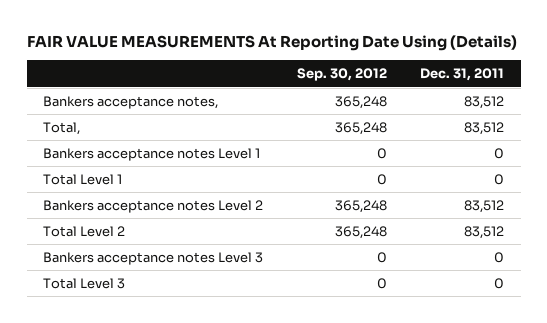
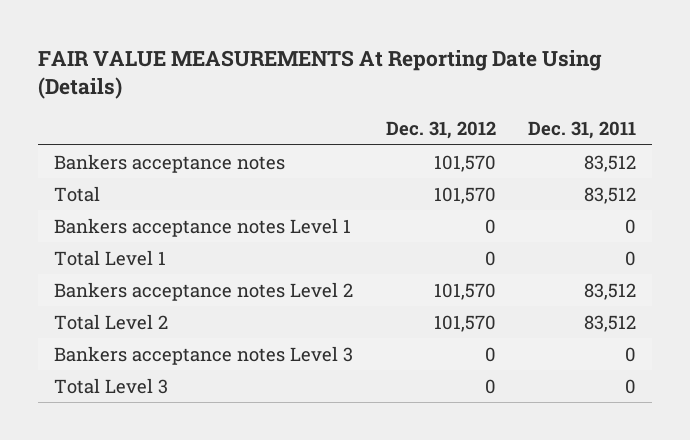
- | Sep. 30, 2012 | Dec. 31, 2011
+ | Dec. 31, 2012 | Dec. 31, 2011
- Bankers acceptance notes, | 365,248 | 83,512
- Total, | 365,248 | 83,512
+ Bankers acceptance notes | 101,570 | 83,512
+ Total | 101,570 | 83,512

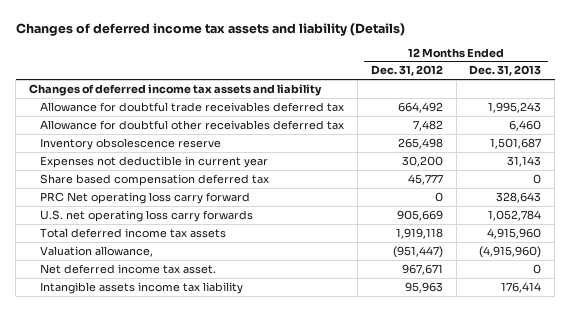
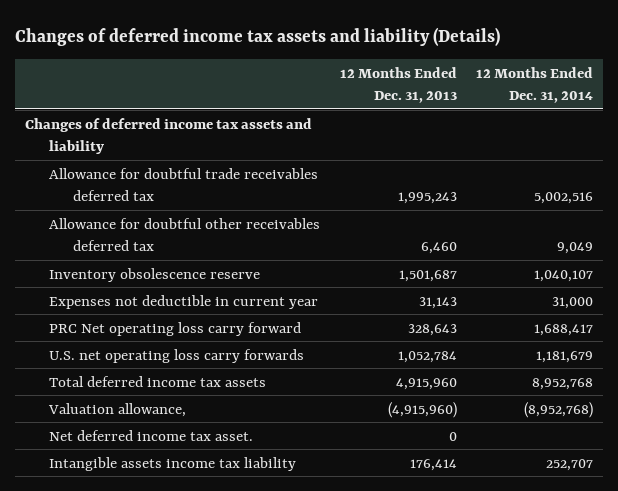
- | 12 Months Ended Dec. 31, 2012 | 12 Months Ended Dec. 31, 2013
+ | 12 Months Ended Dec. 31, 2013 | 12 Months Ended Dec. 31, 2014
- Share based compensation deferred tax | 45,777 | 0

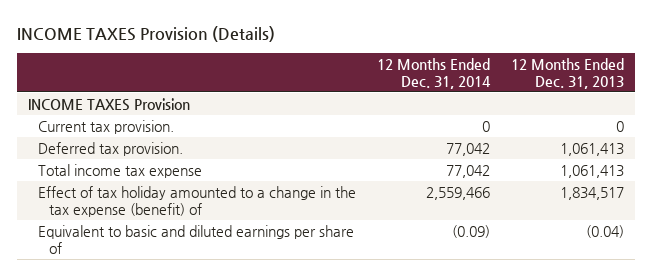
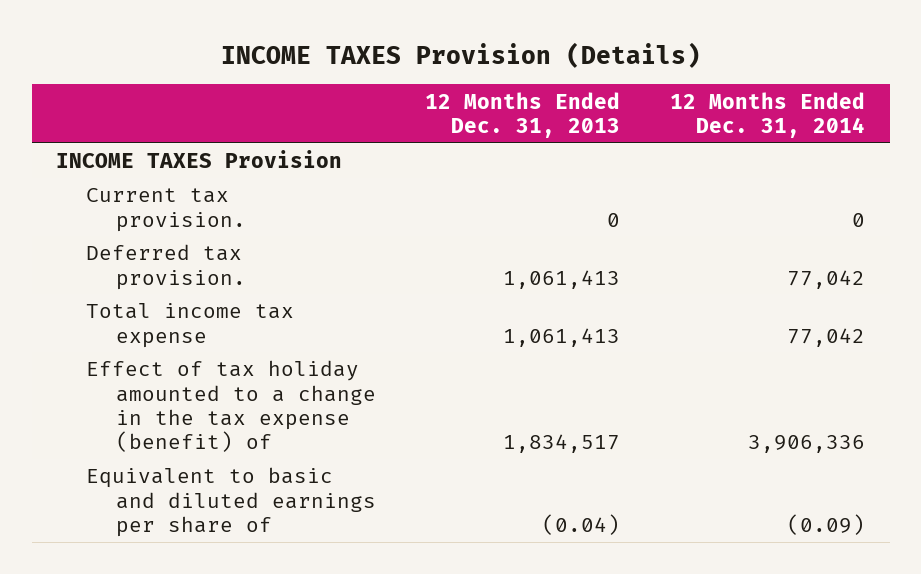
- | 12 Months Ended Dec. 31, 2014 | 12 Months Ended Dec. 31, 2013
+ | 12 Months Ended Dec. 31, 2013 | 12 Months Ended Dec. 31, 2014
- Effect of tax holiday amounted to a change in the tax expense (benefit) of | 2,559,466 | 1,834,517
+ Effect of tax holiday amounted to a change in the tax expense (benefit) of | 1,834,517 | 3,906,336

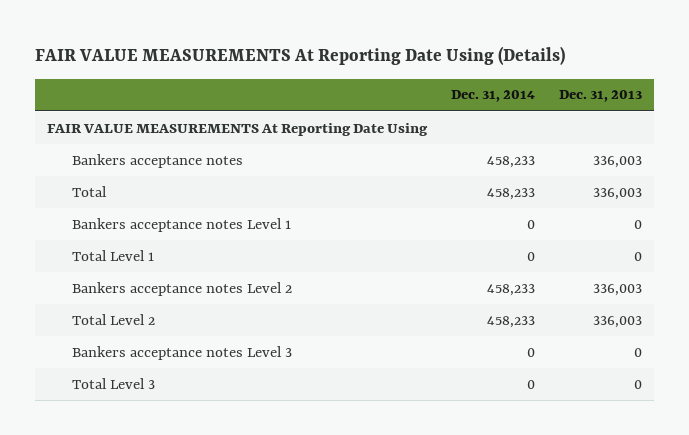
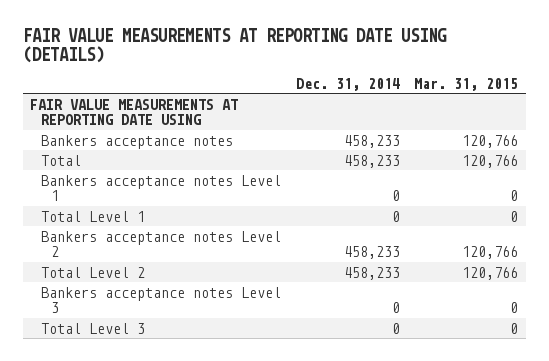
- FAIR VALUE MEASUREMENTS At Reporting Date Using (Details)
+ FAIR VALUE MEASUREMENTS AT REPORTING DATE USING (DETAILS)
- | Dec. 31, 2014 | Dec. 31, 2013
+ | Dec. 31, 2014 | Mar. 31, 2015
- FAIR VALUE MEASUREMENTS At Reporting Date Using
+ FAIR VALUE MEASUREMENTS AT REPORTING DATE USING

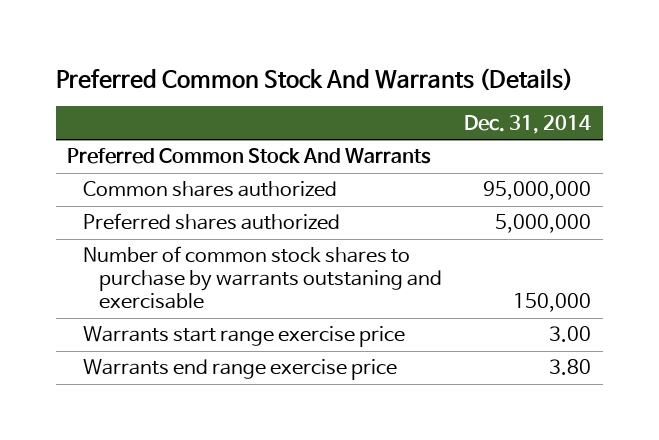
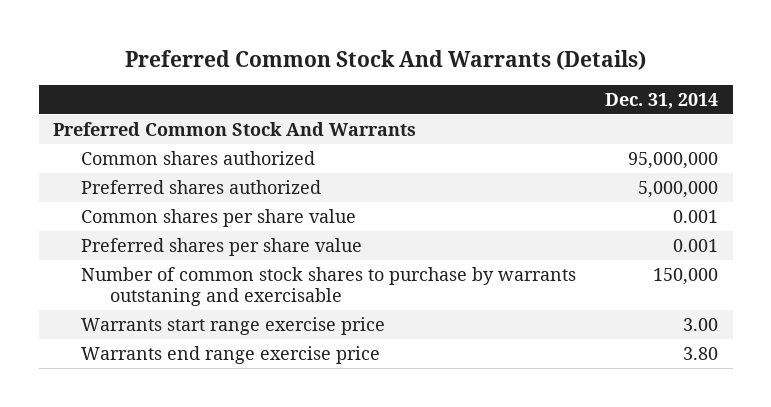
+ Common shares per share value | 0.001
+ Preferred shares per share value | 0.001

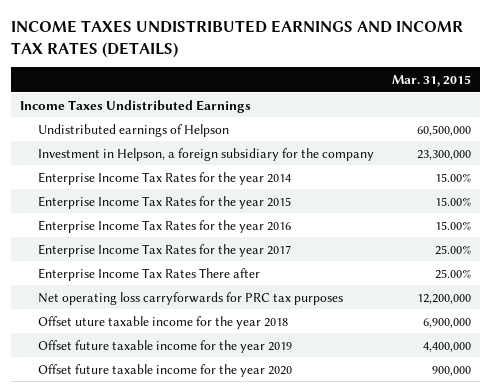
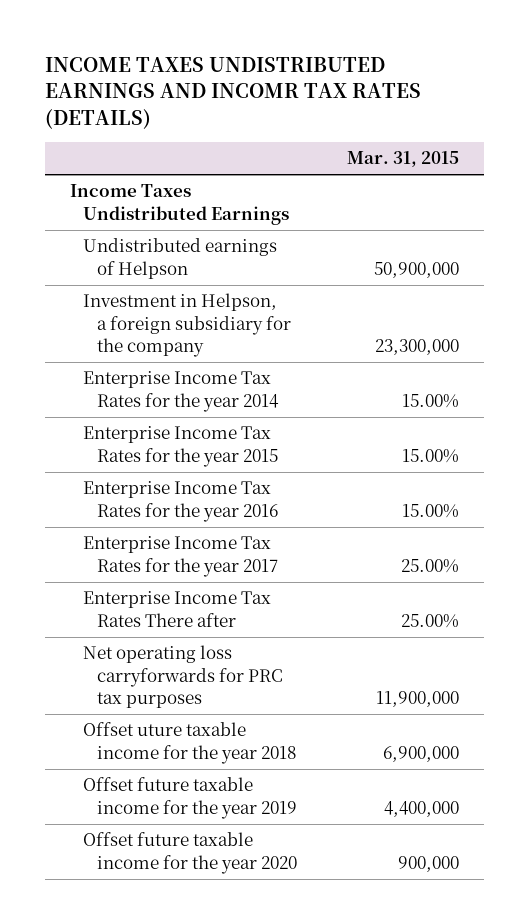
- Undistributed earnings of Helpson | 60,500,000
+ Undistributed earnings of Helpson | 50,900,000
- Net operating loss carryforwards for PRC tax purposes | 12,200,000
+ Net operating loss carryforwards for PRC tax purposes | 11,900,000

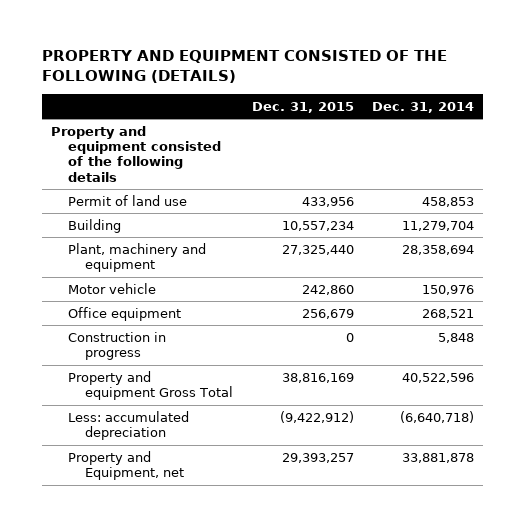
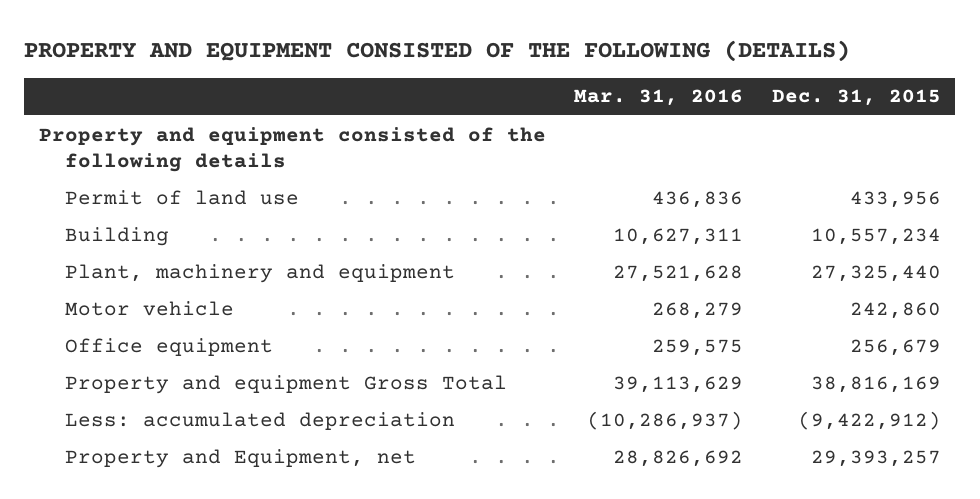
- | Dec. 31, 2015 | Dec. 31, 2014
+ | Mar. 31, 2016 | Dec. 31, 2015
- Construction in progress | 0 | 5,848

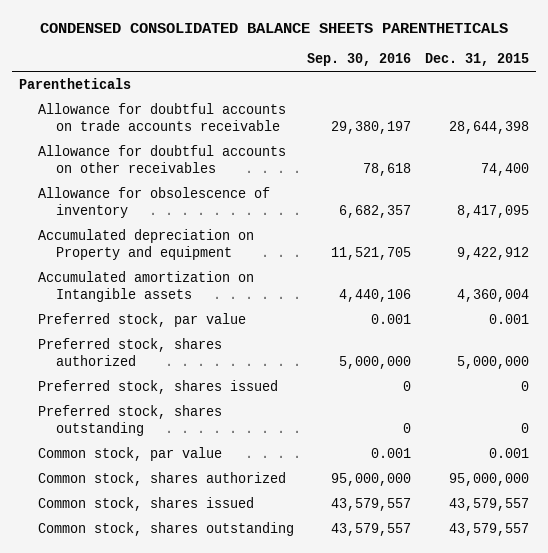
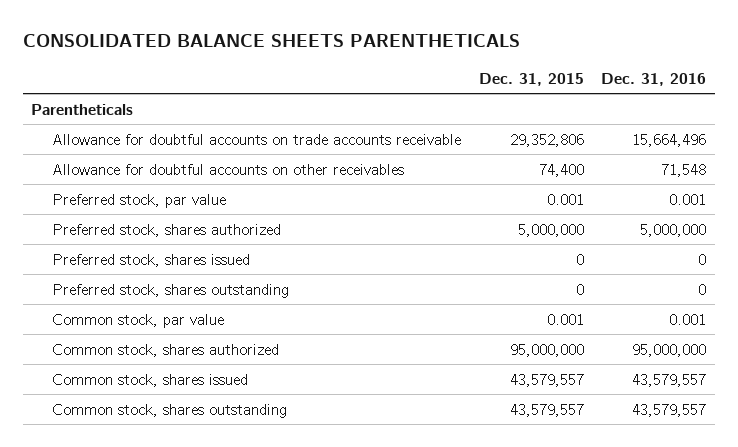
- CONDENSED CONSOLIDATED BALANCE SHEETS PARENTHETICALS
+ CONSOLIDATED BALANCE SHEETS PARENTHETICALS
- | Sep. 30, 2016 | Dec. 31, 2015
+ | Dec. 31, 2015 | Dec. 31, 2016
- Allowance for doubtful accounts on trade accounts receivable | 29,380,197 | 28,644,398
+ Allowance for doubtful accounts on trade accounts receivable | 29,352,806 | 15,664,496
- Allowance for obsolescence of inventory | 6,682,357 | 8,417,095
- Accumulated depreciation on Property and equipment | 11,521,705 | 9,422,912
- Accumulated amortization on Intangible assets | 4,440,106 | 4,360,004

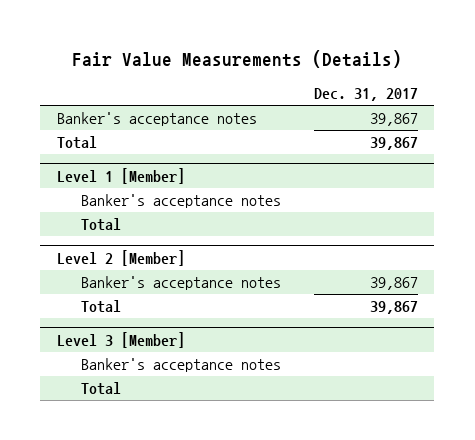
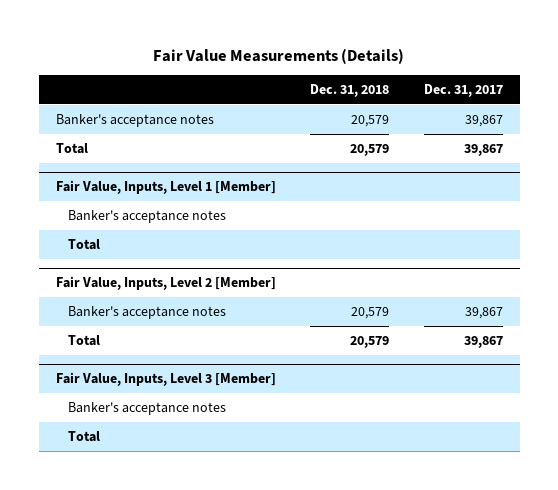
- | Dec. 31, 2017
+ | Dec. 31, 2018 | Dec. 31, 2017
- Level 1 [Member]
+ Fair Value, Inputs, Level 1 [Member]
- Level 2 [Member]
+ Fair Value, Inputs, Level 2 [Member]
- Level 3 [Member]
+ Fair Value, Inputs, Level 3 [Member]

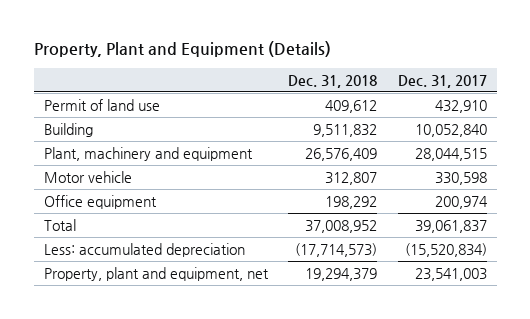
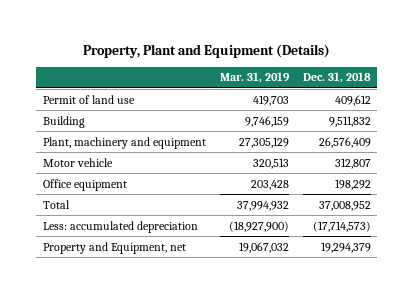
- | Dec. 31, 2018 | Dec. 31, 2017
+ | Mar. 31, 2019 | Dec. 31, 2018
- Property, plant and equipment, net | 19,294,379 | 23,541,003
+ Property and Equipment, net | 19,067,032 | 19,294,379

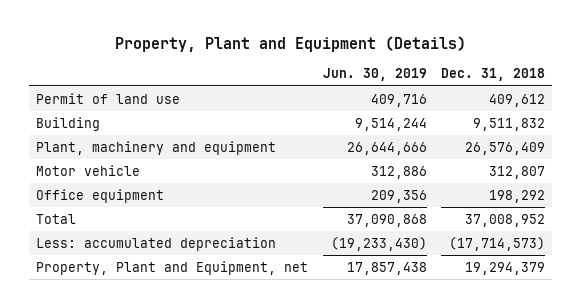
- | Mar. 31, 2019 | Dec. 31, 2018
+ | Jun. 30, 2019 | Dec. 31, 2018
- Property and Equipment, net | 19,067,032 | 19,294,379
+ Property, Plant and Equipment, net | 17,857,438 | 19,294,379

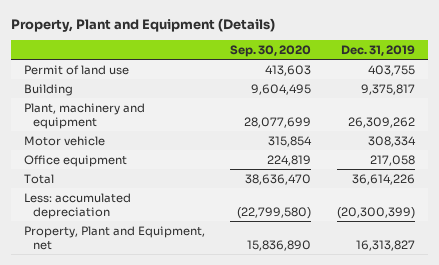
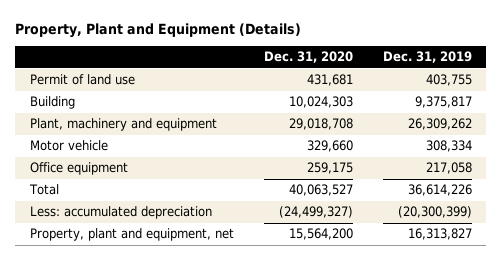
- | Sep. 30, 2020 | Dec. 31, 2019
+ | Dec. 31, 2020 | Dec. 31, 2019
- Property, Plant and Equipment, net | 15,836,890 | 16,313,827
+ Property, plant and equipment, net | 15,564,200 | 16,313,827

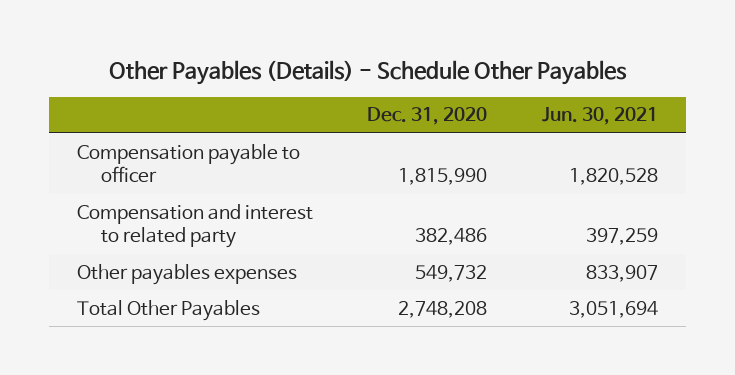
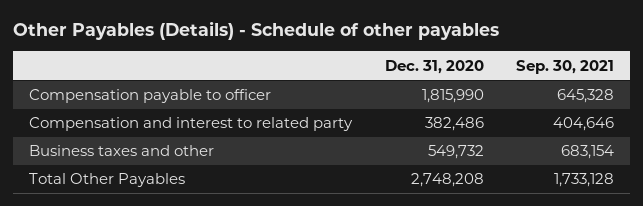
- Other Payables (Details) - Schedule Other Payables
+ Other Payables (Details) - Schedule of other payables
- | Dec. 31, 2020 | Jun. 30, 2021
+ | Dec. 31, 2020 | Sep. 30, 2021
- Other payables expenses | 549,732 | 833,907
+ Business taxes and other | 549,732 | 683,154

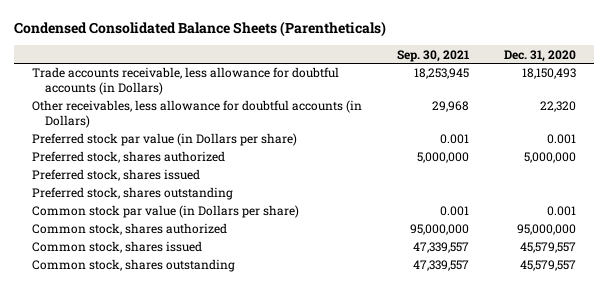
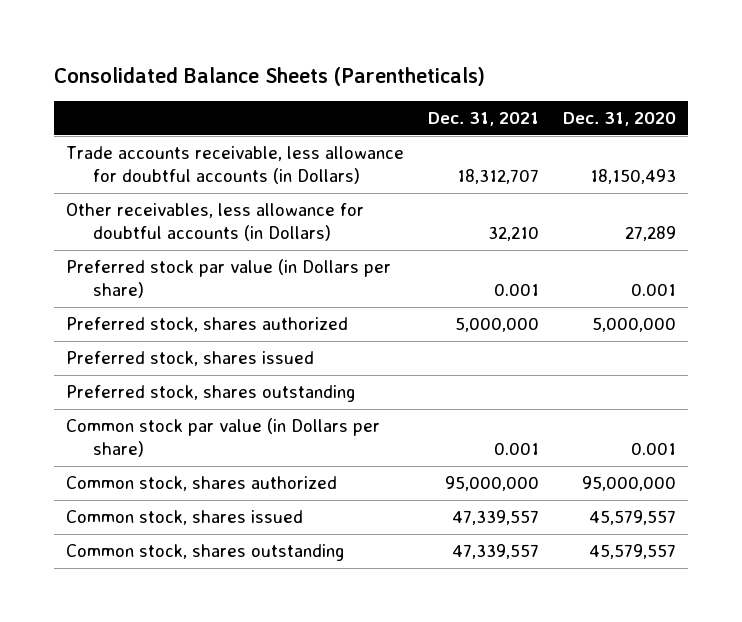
- Condensed Consolidated Balance Sheets (Parentheticals)
+ Consolidated Balance Sheets (Parentheticals)
- | Sep. 30, 2021 | Dec. 31, 2020
+ | Dec. 31, 2021 | Dec. 31, 2020
- Other receivables, less allowance for doubtful accounts (in Dollars) | 29,968 | 22,320
+ Other receivables, less allowance for doubtful accounts (in Dollars) | 32,210 | 27,289

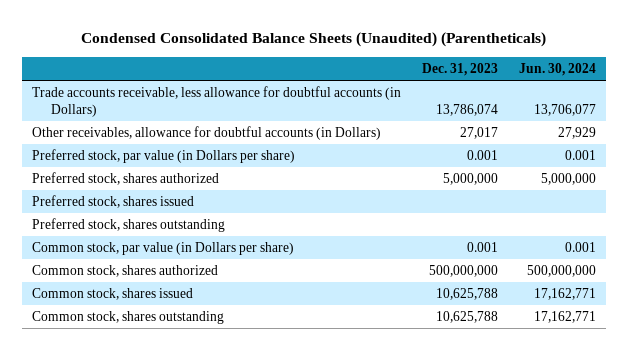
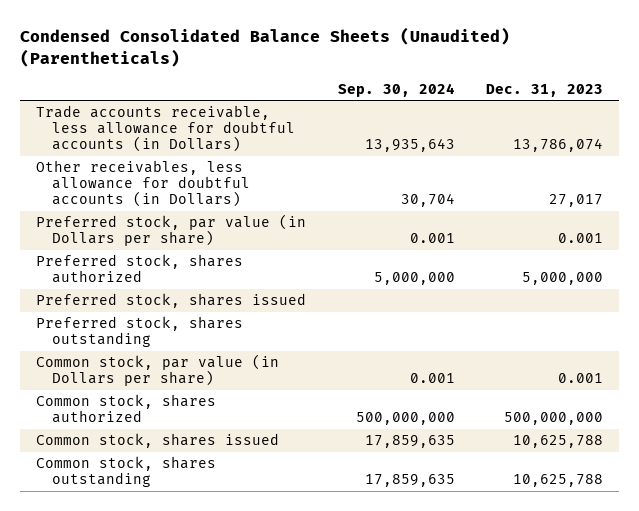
- | Dec. 31, 2023 | Jun. 30, 2024
+ | Sep. 30, 2024 | Dec. 31, 2023
- Other receivables, allowance for doubtful accounts (in Dollars) | 27,017 | 27,929
+ Other receivables, less allowance for doubtful accounts (in Dollars) | 30,704 | 27,017

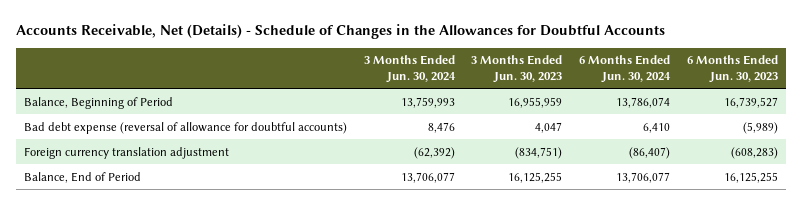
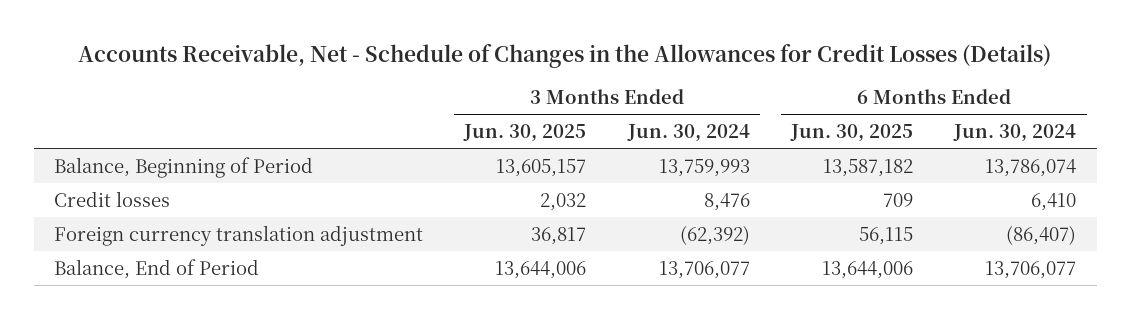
- Accounts Receivable, Net (Details) - Schedule of Changes in the Allowances for Doubtful Accounts
+ Accounts Receivable, Net - Schedule of Changes in the Allowances for Credit Losses (Details)
- | 3 Months Ended Jun. 30, 2024 | 3 Months Ended Jun. 30, 2023 | 6 Months Ended Jun. 30, 2024 | 6 Months Ended Jun. 30, 2023
+ | 3 Months Ended Jun. 30, 2025 | 3 Months Ended Jun. 30, 2024 | 6 Months Ended Jun. 30, 2025 | 6 Months Ended Jun. 30, 2024
- Bad debt expense (reversal of allowance for doubtful accounts) | 8,476 | 4,047 | 6,410 | (5,989)
+ Credit losses | 2,032 | 8,476 | 709 | 6,410

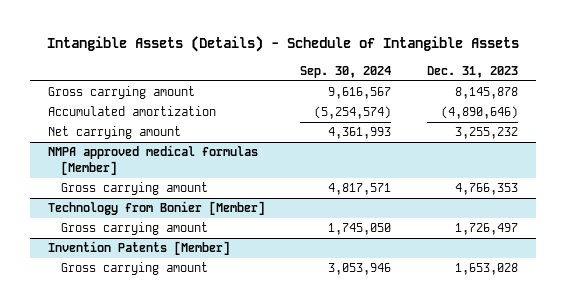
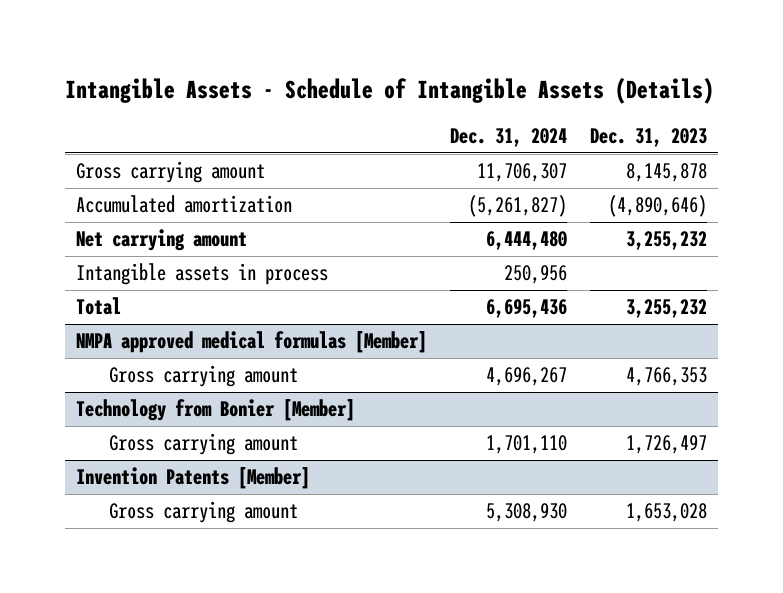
- Intangible Assets (Details) - Schedule of Intangible Assets
+ Intangible Assets - Schedule of Intangible Assets (Details)
- | Sep. 30, 2024 | Dec. 31, 2023
+ | Dec. 31, 2024 | Dec. 31, 2023
+ Intangible assets in process | 250,956 |
+ Total | 6,695,436 | 3,255,232

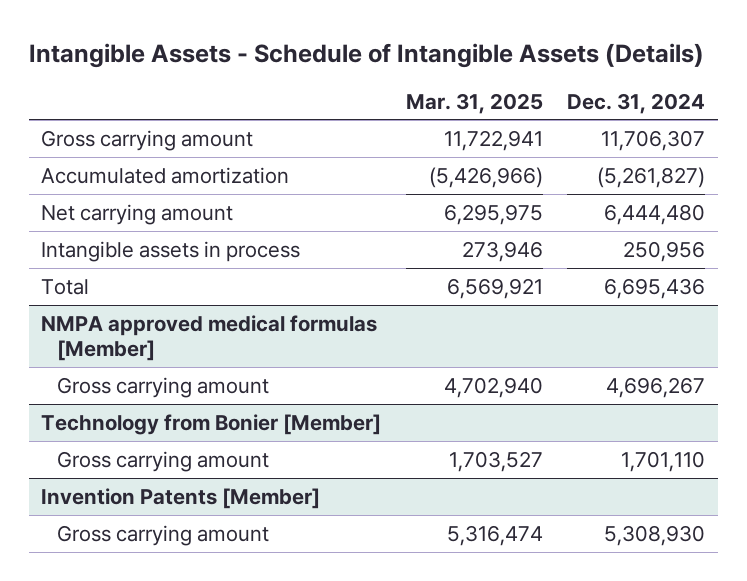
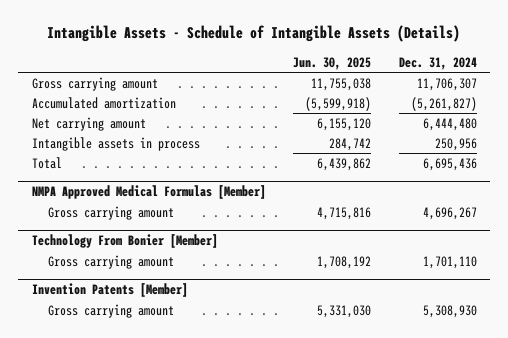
- | Mar. 31, 2025 | Dec. 31, 2024
+ | Jun. 30, 2025 | Dec. 31, 2024
- NMPA approved medical formulas [Member]
+ NMPA Approved Medical Formulas [Member]
- Technology from Bonier [Member]
+ Technology From Bonier [Member]

